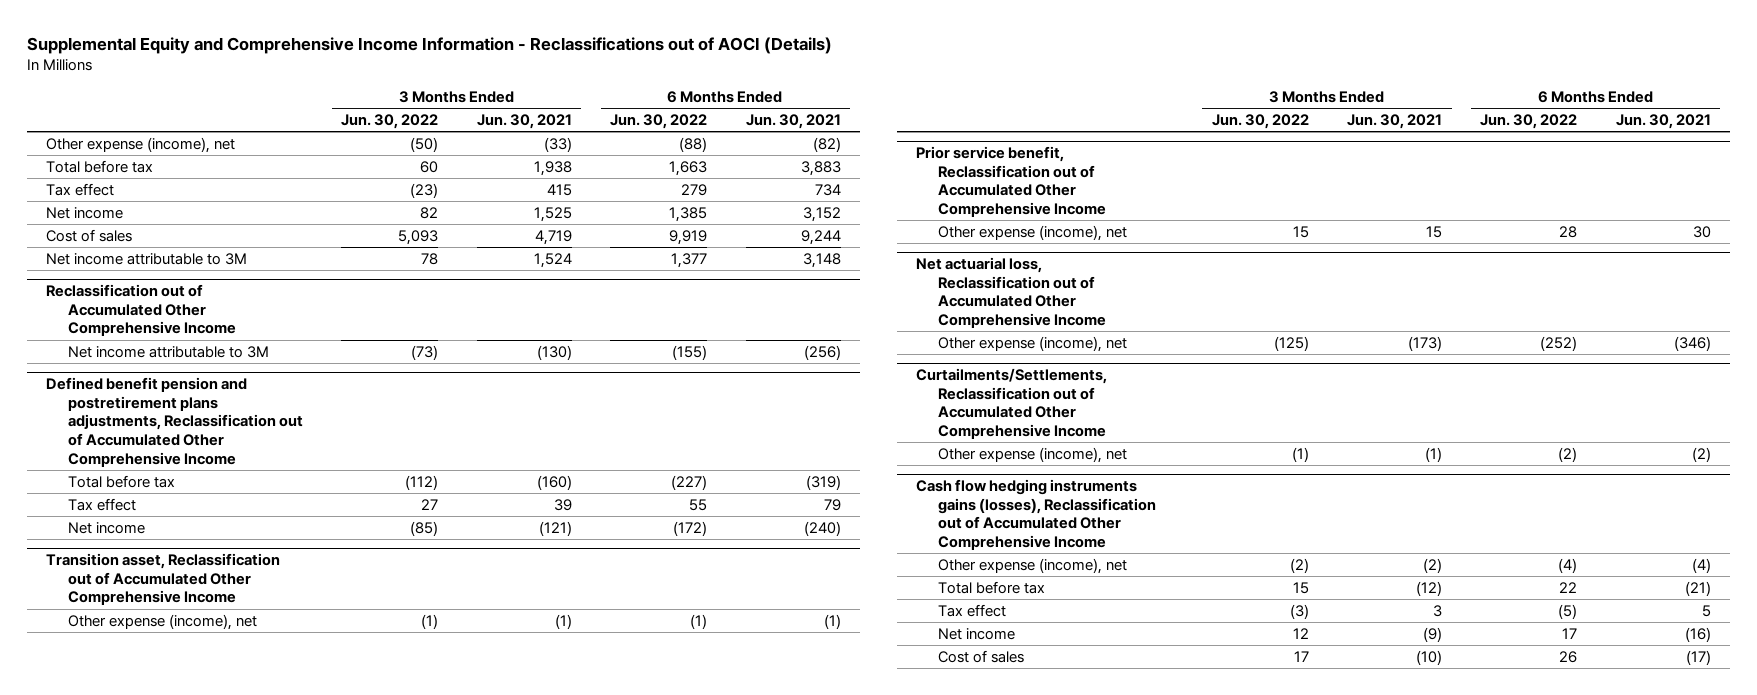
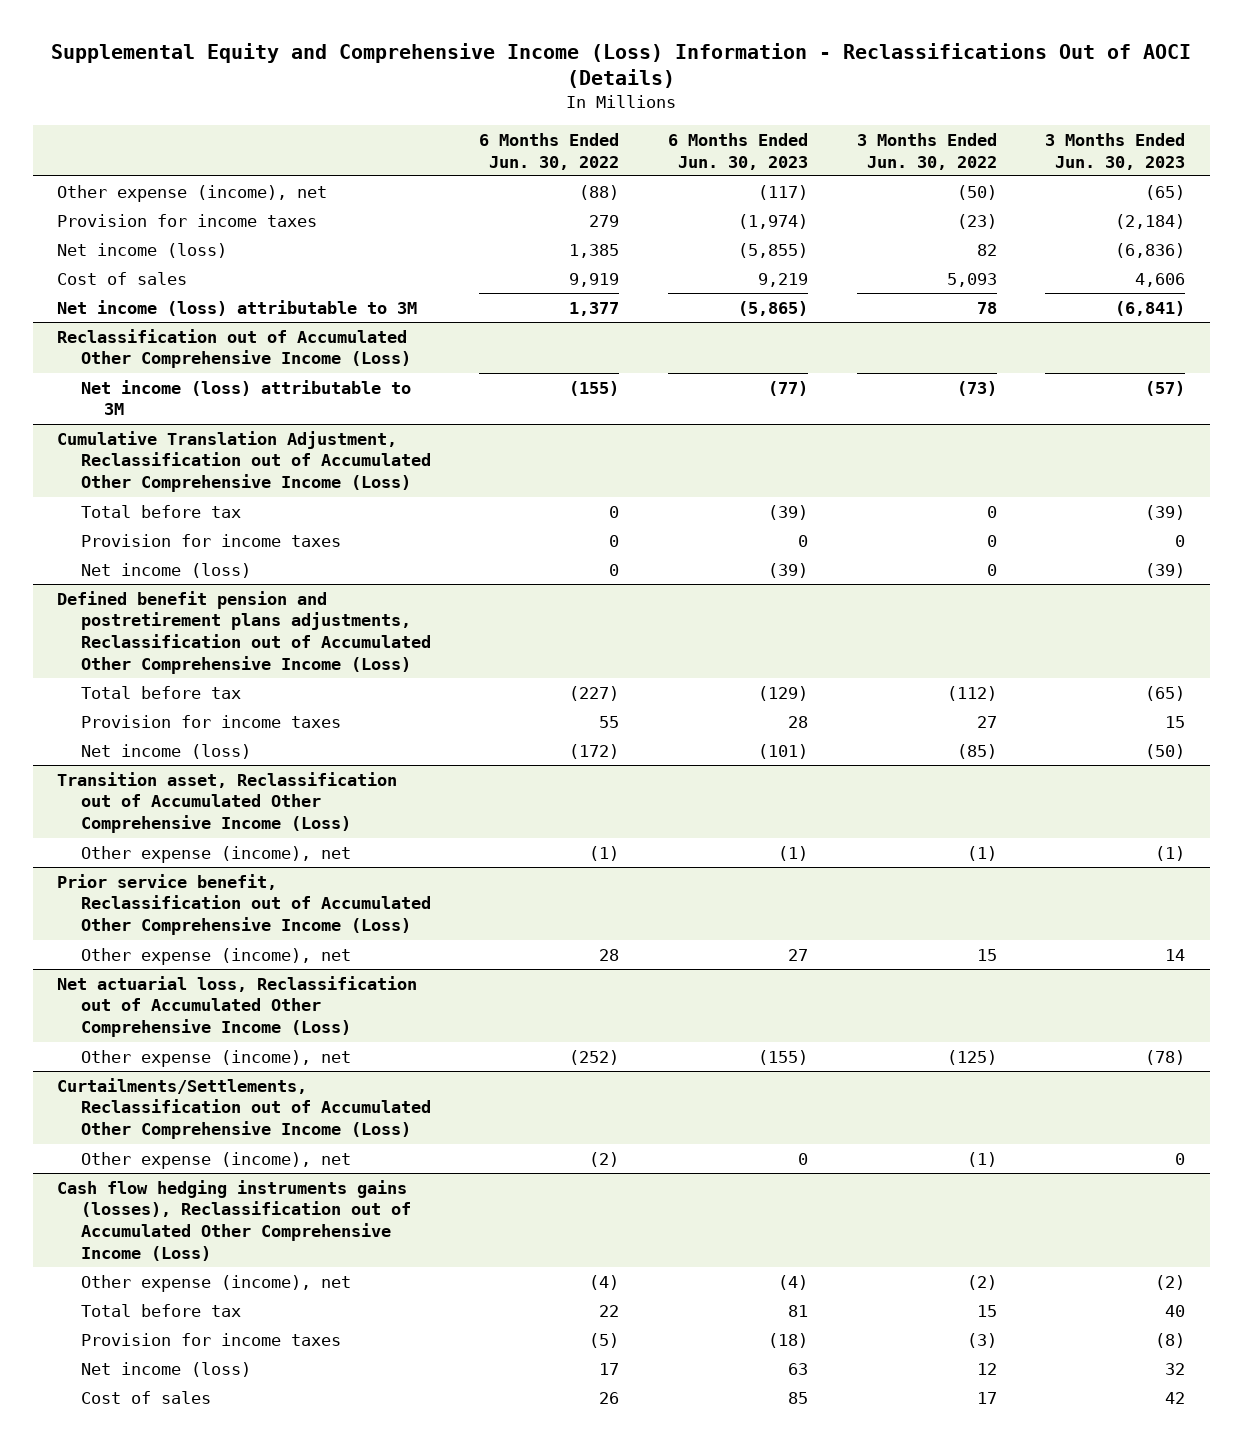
- Supplemental Equity and Comprehensive Income Information - Reclassifications out of AOCI (Details)
+ Supplemental Equity and Comprehensive Income (Loss) Information - Reclassifications Out of AOCI (Details)
- | 3 Months Ended Jun. 30, 2022 | 3 Months Ended Jun. 30, 2021 | 6 Months Ended Jun. 30, 2022 | 6 Months Ended Jun. 30, 2021
+ | 6 Months Ended Jun. 30, 2022 | 6 Months Ended Jun. 30, 2023 | 3 Months Ended Jun. 30, 2022 | 3 Months Ended Jun. 30, 2023
- Total before tax | 60 | 1,938 | 1,663 | 3,883
- Tax effect | (23) | 415 | 279 | 734
- Net income | 82 | 1,525 | 1,385 | 3,152
+ Provision for income taxes | 279 | (1,974) | (23) | (2,184)
+ Net income (loss) | 1,385 | (5,855) | 82 | (6,836)
- Net income attributable to 3M | 78 | 1,524 | 1,377 | 3,148
- Reclassification out of Accumulated Other Comprehensive Income
- Net income attributable to 3M | (73) | (130) | (155) | (256)
- Defined benefit pension and postretirement plans adjustments, Reclassification out of Accumulated Other Comprehensive Income
+ Net income (loss) attributable to 3M | 1,377 | (5,865) | 78 | (6,841)
+ Reclassification out of Accumulated Other Comprehensive Income (Loss)
+ Net income (loss) attributable to 3M | (155) | (77) | (73) | (57)
+ Cumulative Translation Adjustment, Reclassification out of Accumulated Other Comprehensive Income (Loss)
+ Total before tax | 0 | (39) | 0 | (39)
+ Provision for income taxes | 0 | 0 | 0 | 0
+ Net income (loss) | 0 | (39) | 0 | (39)
+ Defined benefit pension and postretirement plans adjustments, Reclassification out of Accumulated Other Comprehensive Income (Loss)
- Tax effect | 27 | 39 | 55 | 79
- Net income | (85) | (121) | (172) | (240)
- Transition asset, Reclassification out of Accumulated Other Comprehensive Income
+ Provision for income taxes | 55 | 28 | 27 | 15
+ Net income (loss) | (172) | (101) | (85) | (50)
+ Transition asset, Reclassification out of Accumulated Other Comprehensive Income (Loss)
- Prior service benefit, Reclassification out of Accumulated Other Comprehensive Income
+ Prior service benefit, Reclassification out of Accumulated Other Comprehensive Income (Loss)
- Net actuarial loss, Reclassification out of Accumulated Other Comprehensive Income
+ Net actuarial loss, Reclassification out of Accumulated Other Comprehensive Income (Loss)
- Curtailments/Settlements, Reclassification out of Accumulated Other Comprehensive Income
+ Curtailments/Settlements, Reclassification out of Accumulated Other Comprehensive Income (Loss)
- Cash flow hedging instruments gains (losses), Reclassification out of Accumulated Other Comprehensive Income
+ Cash flow hedging instruments gains (losses), Reclassification out of Accumulated Other Comprehensive Income (Loss)
- Tax effect | (3) | 3 | (5) | 5
- Net income | 12 | (9) | 17 | (16)
+ Provision for income taxes | (5) | (18) | (3) | (8)
+ Net income (loss) | 17 | 63 | 12 | 32

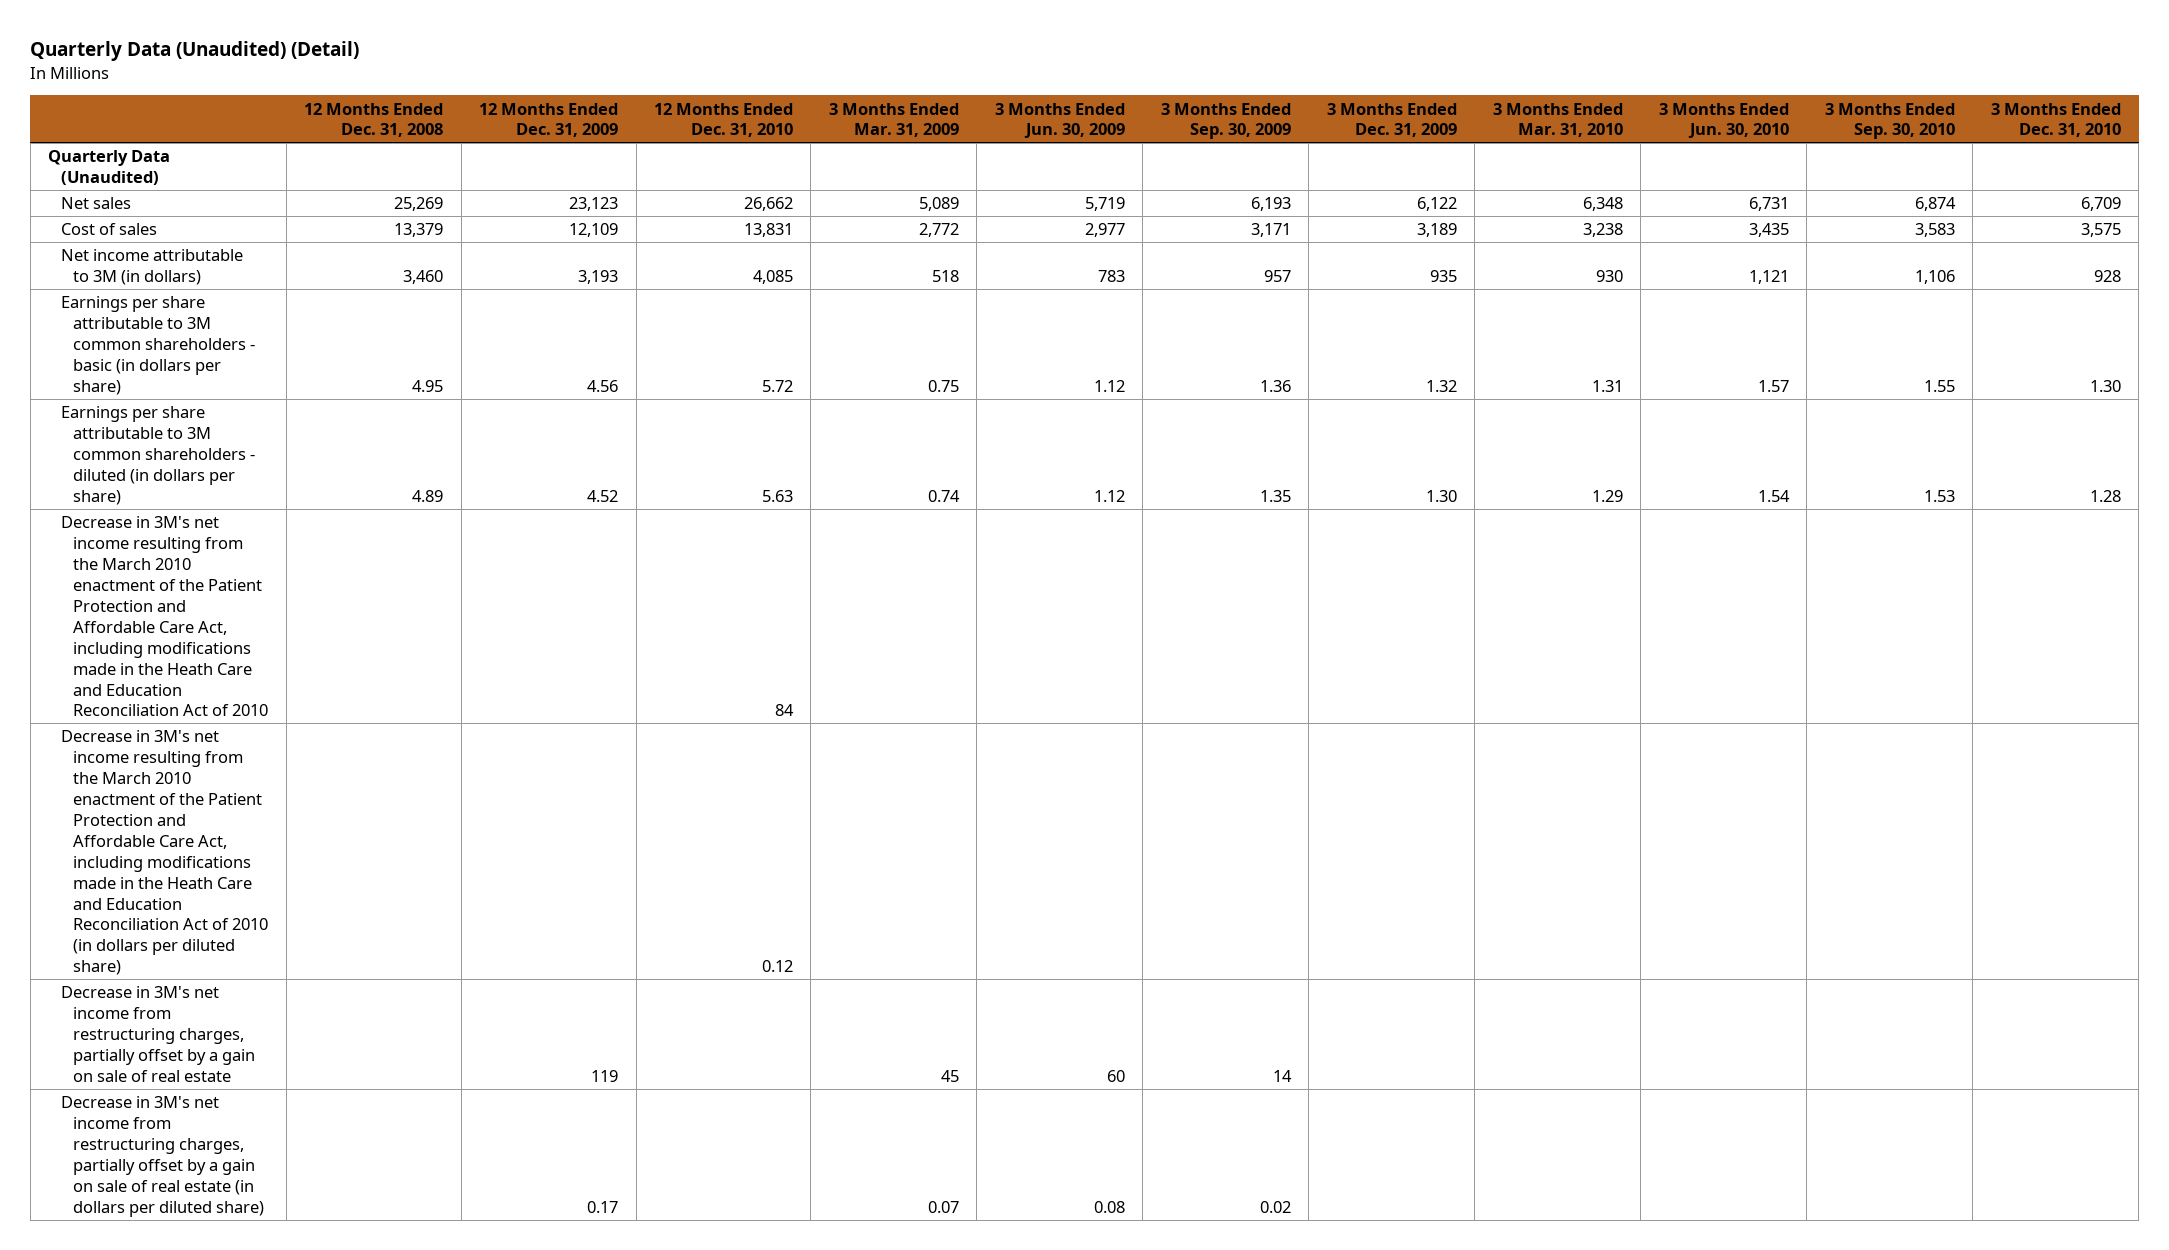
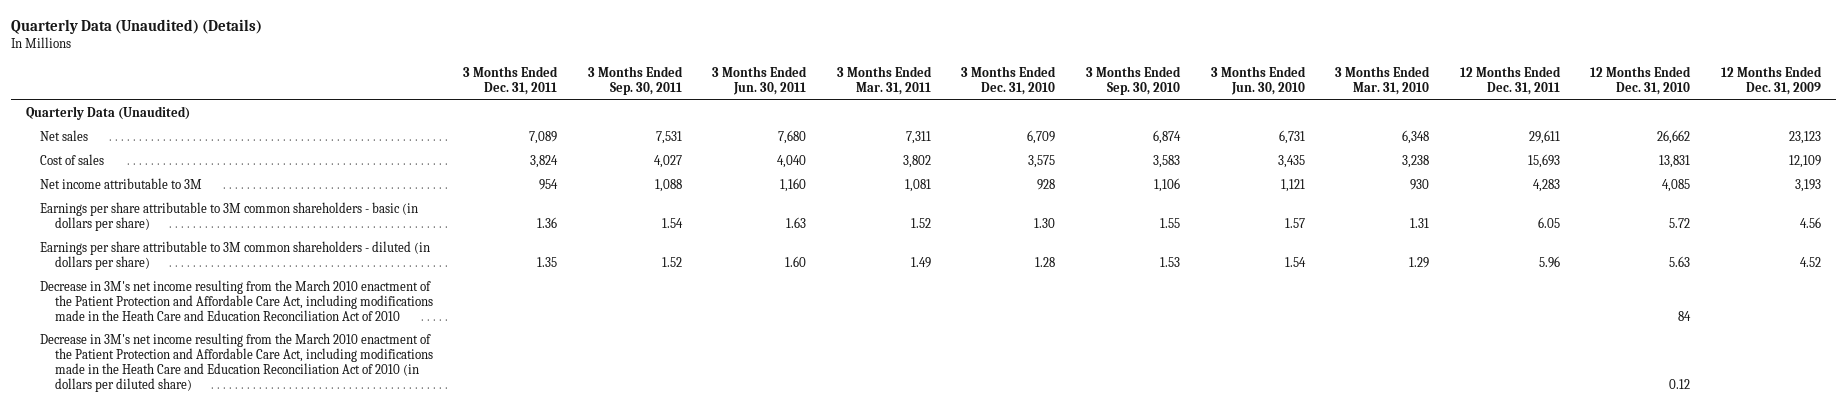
- Quarterly Data (Unaudited) (Detail)
+ Quarterly Data (Unaudited) (Details)
- | 12 Months Ended Dec. 31, 2008 | 12 Months Ended Dec. 31, 2009 | 12 Months Ended Dec. 31, 2010 | 3 Months Ended Mar. 31, 2009 | 3 Months Ended Jun. 30, 2009 | 3 Months Ended Sep. 30, 2009 | 3 Months Ended Dec. 31, 2009 | 3 Months Ended Mar. 31, 2010 | 3 Months Ended Jun. 30, 2010 | 3 Months Ended Sep. 30, 2010 | 3 Months Ended Dec. 31, 2010
+ | 3 Months Ended Dec. 31, 2011 | 3 Months Ended Sep. 30, 2011 | 3 Months Ended Jun. 30, 2011 | 3 Months Ended Mar. 31, 2011 | 3 Months Ended Dec. 31, 2010 | 3 Months Ended Sep. 30, 2010 | 3 Months Ended Jun. 30, 2010 | 3 Months Ended Mar. 31, 2010 | 12 Months Ended Dec. 31, 2011 | 12 Months Ended Dec. 31, 2010 | 12 Months Ended Dec. 31, 2009
- Net income attributable to 3M (in dollars) | 3,460 | 3,193 | 4,085 | 518 | 783 | 957 | 935 | 930 | 1,121 | 1,106 | 928
+ Net income attributable to 3M | 954 | 1,088 | 1,160 | 1,081 | 928 | 1,106 | 1,121 | 930 | 4,283 | 4,085 | 3,193
- Decrease in 3M's net income from restructuring charges, partially offset by a gain on sale of real estate | | 119 | | 45 | 60 | 14 | | | | |
- Decrease in 3M's net income from restructuring charges, partially offset by a gain on sale of real estate (in dollars per diluted share) | | 0.17 | | 0.07 | 0.08 | 0.02 | | | | |

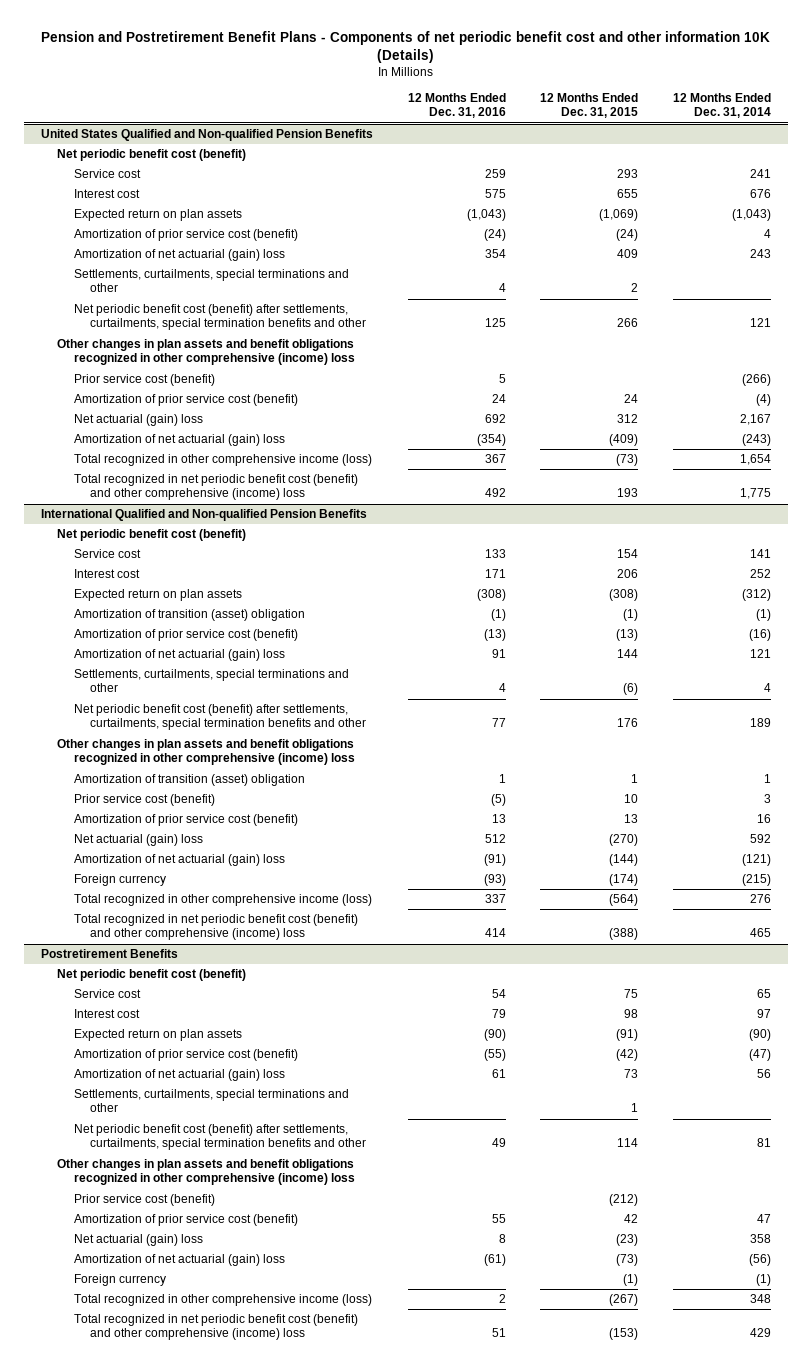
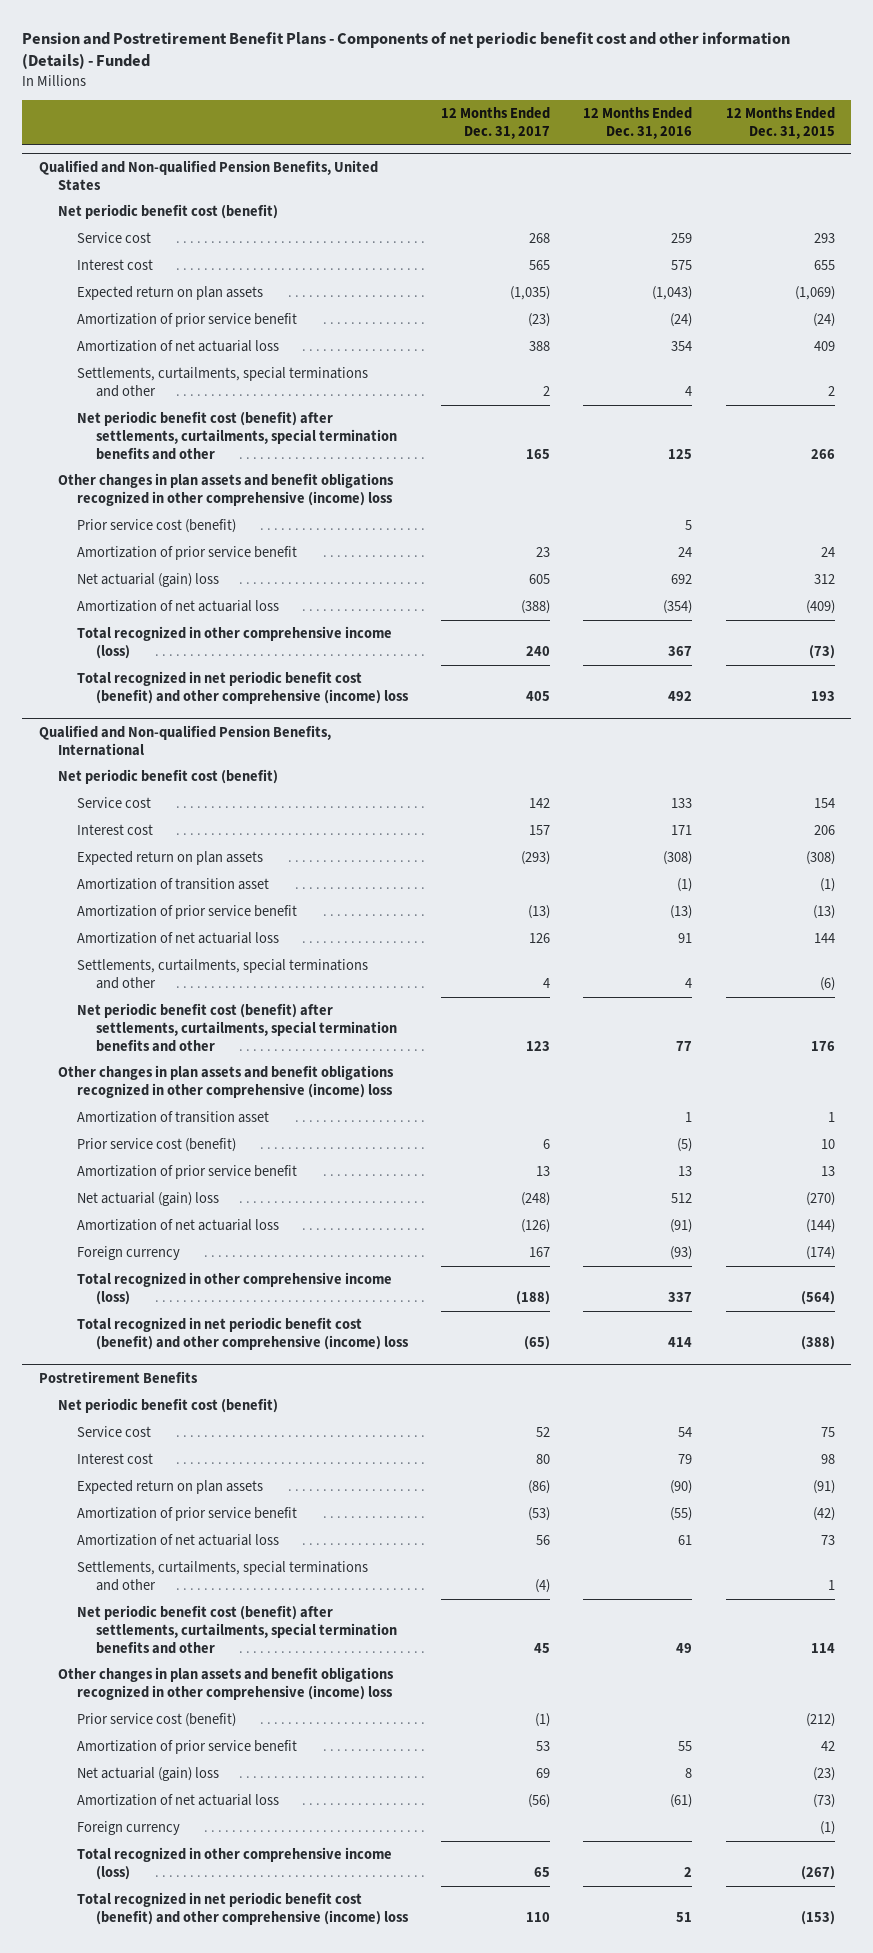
- Pension and Postretirement Benefit Plans - Components of net periodic benefit cost and other information 10K (Details)
+ Pension and Postretirement Benefit Plans - Components of net periodic benefit cost and other information (Details) - Funded
- | 12 Months Ended Dec. 31, 2016 | 12 Months Ended Dec. 31, 2015 | 12 Months Ended Dec. 31, 2014
+ | 12 Months Ended Dec. 31, 2017 | 12 Months Ended Dec. 31, 2016 | 12 Months Ended Dec. 31, 2015
- United States Qualified and Non-qualified Pension Benefits
+ Qualified and Non-qualified Pension Benefits, United States
- Amortization of prior service cost (benefit) | (24) | (24) | 4
- Amortization of net actuarial (gain) loss | 354 | 409 | 243
+ Amortization of prior service benefit | (23) | (24) | (24)
+ Amortization of net actuarial loss | 388 | 354 | 409
- Amortization of prior service cost (benefit) | 24 | 24 | (4)
+ Amortization of prior service benefit | 23 | 24 | 24
- Amortization of net actuarial (gain) loss | (354) | (409) | (243)
+ Amortization of net actuarial loss | (388) | (354) | (409)
- International Qualified and Non-qualified Pension Benefits
+ Qualified and Non-qualified Pension Benefits, International
- Amortization of transition (asset) obligation | (1) | (1) | (1)
- Amortization of prior service cost (benefit) | (13) | (13) | (16)
- Amortization of net actuarial (gain) loss | 91 | 144 | 121
+ Amortization of transition asset | | (1) | (1)
+ Amortization of prior service benefit | (13) | (13) | (13)
+ Amortization of net actuarial loss | 126 | 91 | 144
- Amortization of transition (asset) obligation | 1 | 1 | 1
+ Amortization of transition asset | | 1 | 1
- Amortization of prior service cost (benefit) | 13 | 13 | 16
+ Amortization of prior service benefit | 13 | 13 | 13
- Amortization of net actuarial (gain) loss | (91) | (144) | (121)
+ Amortization of net actuarial loss | (126) | (91) | (144)
@ Postretirement Benefits
- Amortization of prior service cost (benefit) | (55) | (42) | (47)
- Amortization of net actuarial (gain) loss | 61 | 73 | 56
+ Amortization of prior service benefit | (53) | (55) | (42)
+ Amortization of net actuarial loss | 56 | 61 | 73
- Amortization of prior service cost (benefit) | 55 | 42 | 47
+ Amortization of prior service benefit | 53 | 55 | 42
- Amortization of net actuarial (gain) loss | (61) | (73) | (56)
+ Amortization of net actuarial loss | (56) | (61) | (73)

